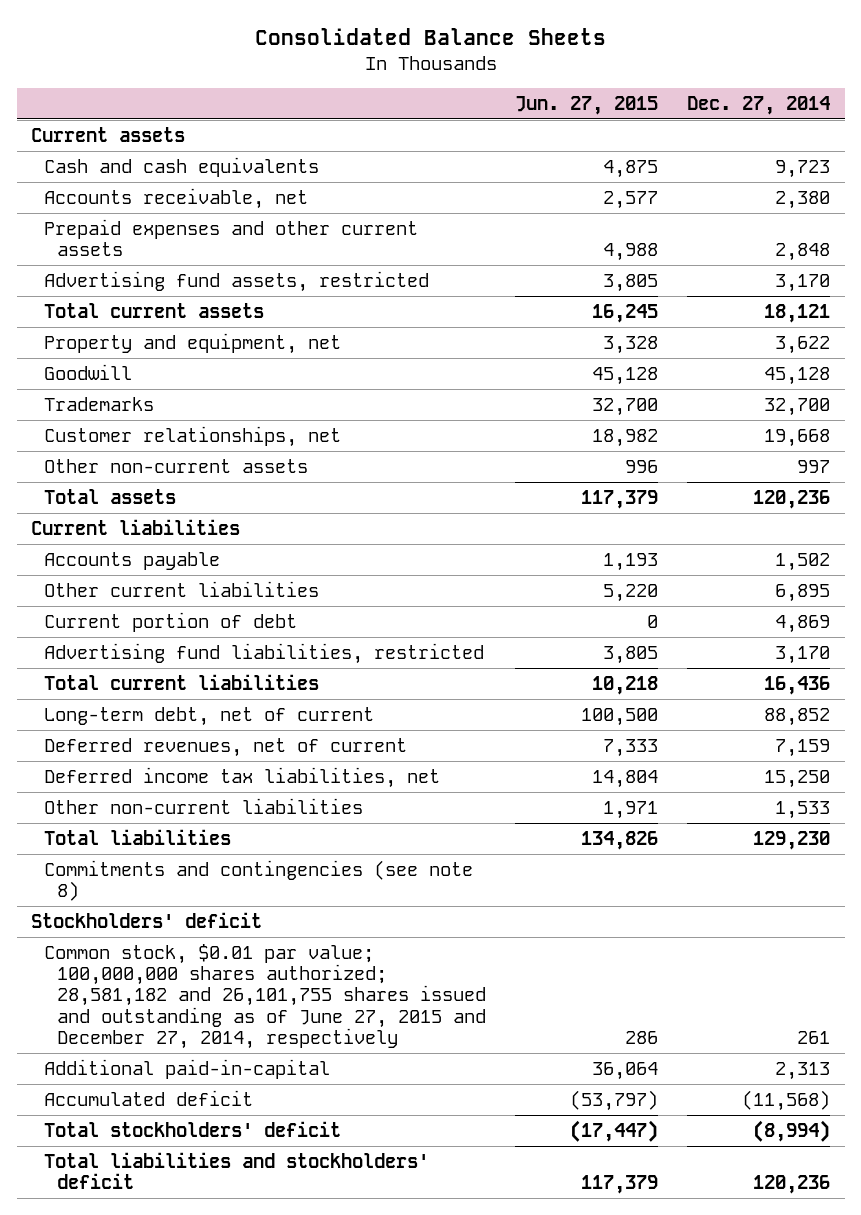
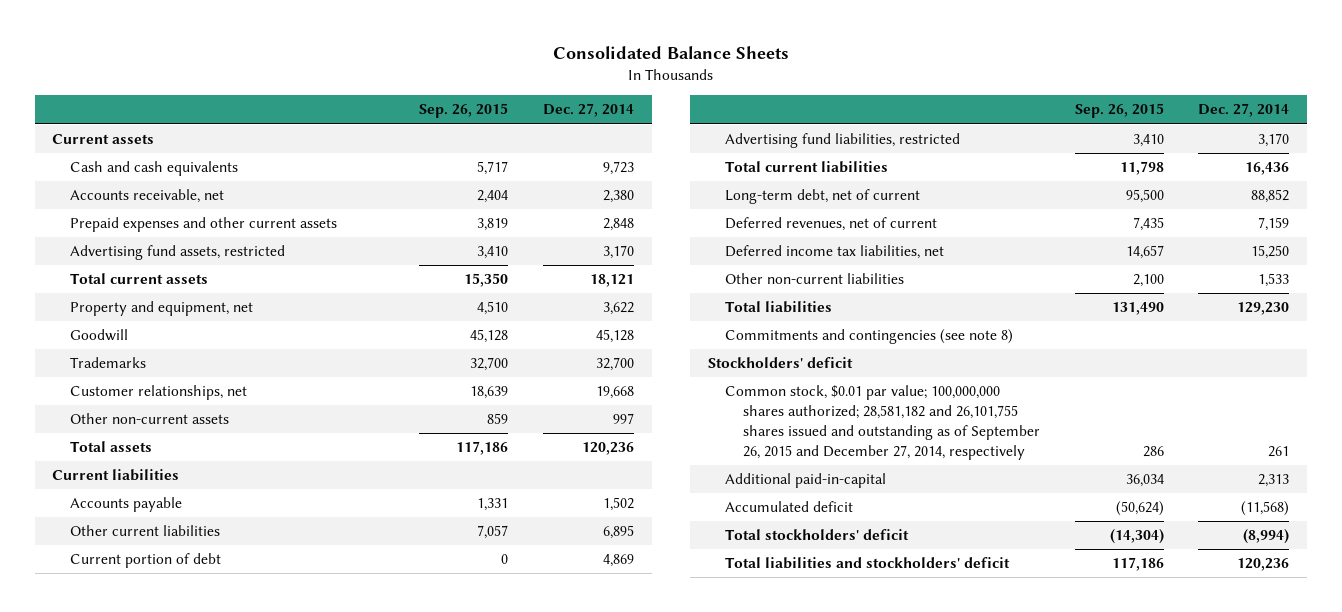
- | Jun. 27, 2015 | Dec. 27, 2014
+ | Sep. 26, 2015 | Dec. 27, 2014
- Common stock, $0.01 par value; 100,000,000 shares authorized; 28,581,182 and 26,101,755 shares issued and outstanding as of June 27, 2015 and December 27, 2014, respectively | 286 | 261
+ Common stock, $0.01 par value; 100,000,000 shares authorized; 28,581,182 and 26,101,755 shares issued and outstanding as of September 26, 2015 and December 27, 2014, respectively | 286 | 261

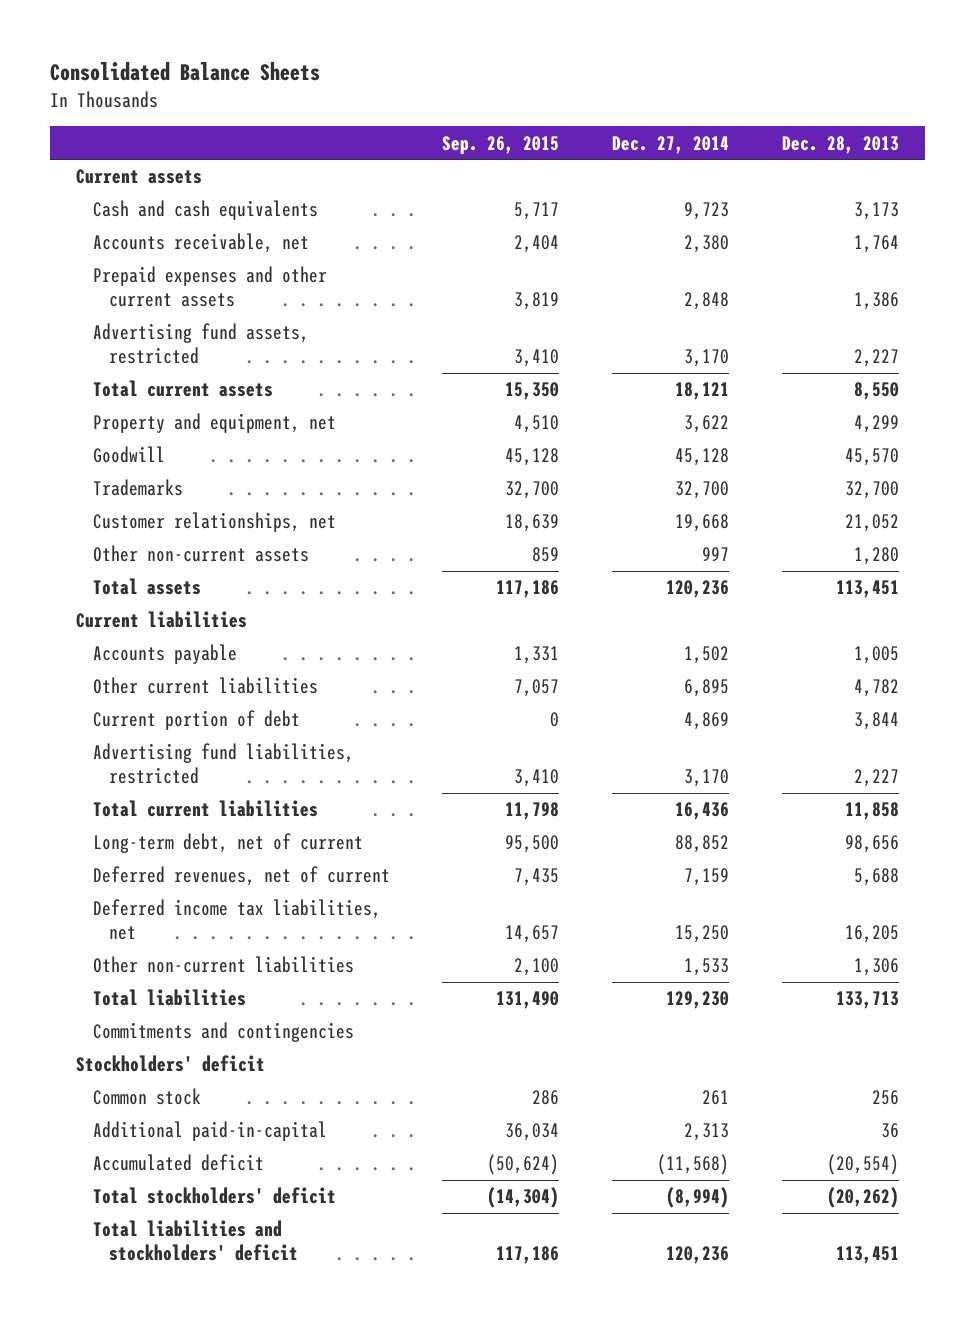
- | Sep. 26, 2015 | Dec. 27, 2014
+ | Sep. 26, 2015 | Dec. 27, 2014 | Dec. 28, 2013
- Commitments and contingencies (see note 8)
+ Commitments and contingencies
- Common stock, $0.01 par value; 100,000,000 shares authorized; 28,581,182 and 26,101,755 shares issued and outstanding as of September 26, 2015 and December 27, 2014, respectively | 286 | 261
+ Common stock | 286 | 261 | 256

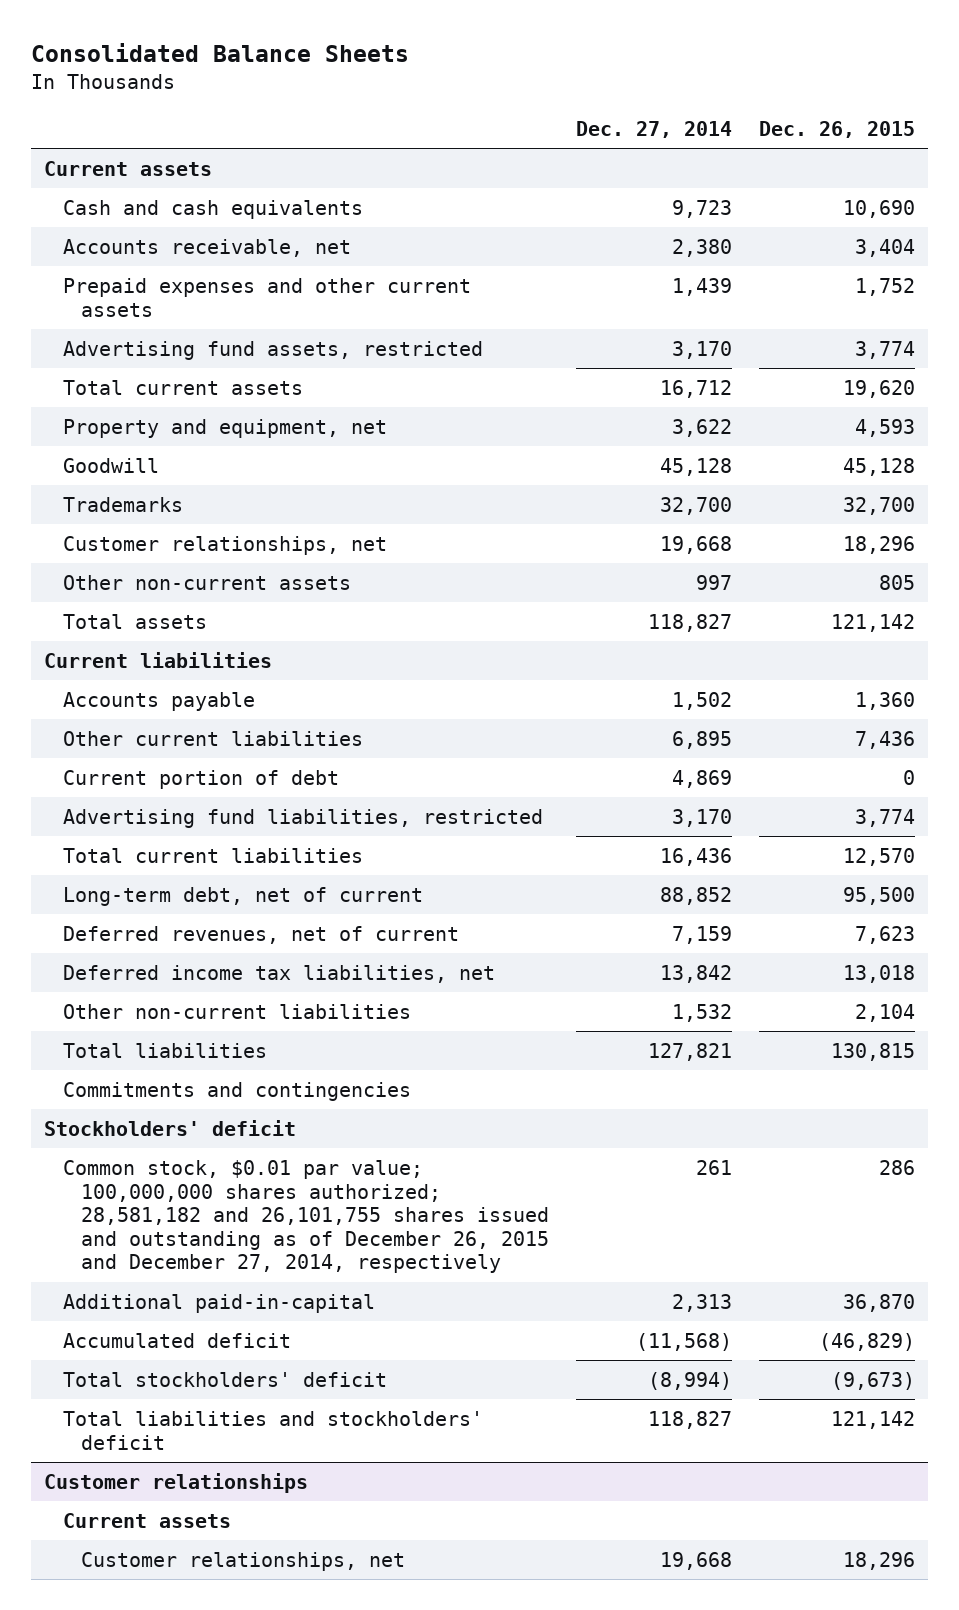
- | Sep. 26, 2015 | Dec. 27, 2014 | Dec. 28, 2013
+ | Dec. 27, 2014 | Dec. 26, 2015
- Prepaid expenses and other current assets | 3,819 | 2,848 | 1,386
+ Prepaid expenses and other current assets | 1,439 | 1,752
- Total current assets | 15,350 | 18,121 | 8,550
+ Total current assets | 16,712 | 19,620
- Total assets | 117,186 | 120,236 | 113,451
+ Total assets | 118,827 | 121,142
- Deferred income tax liabilities, net | 14,657 | 15,250 | 16,205
- Other non-current liabilities | 2,100 | 1,533 | 1,306
- Total liabilities | 131,490 | 129,230 | 133,713
+ Deferred income tax liabilities, net | 13,842 | 13,018
+ Other non-current liabilities | 1,532 | 2,104
+ Total liabilities | 127,821 | 130,815
- Common stock | 286 | 261 | 256
+ Common stock, $0.01 par value; 100,000,000 shares authorized; 28,581,182 and 26,101,755 shares issued and outstanding as of December 26, 2015 and December 27, 2014, respectively | 261 | 286
- Total liabilities and stockholders' deficit | 117,186 | 120,236 | 113,451
+ Total liabilities and stockholders' deficit | 118,827 | 121,142
+ Customer relationships
+ Current assets
+ Customer relationships, net | 19,668 | 18,296

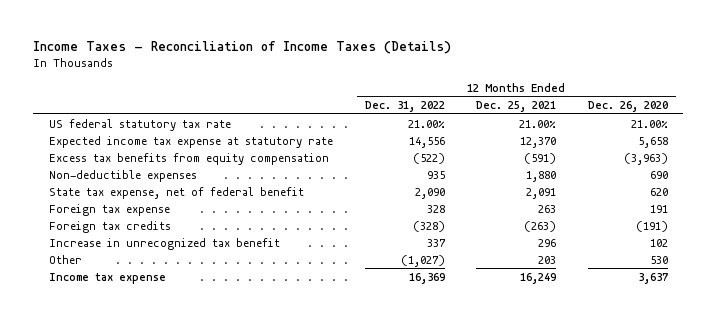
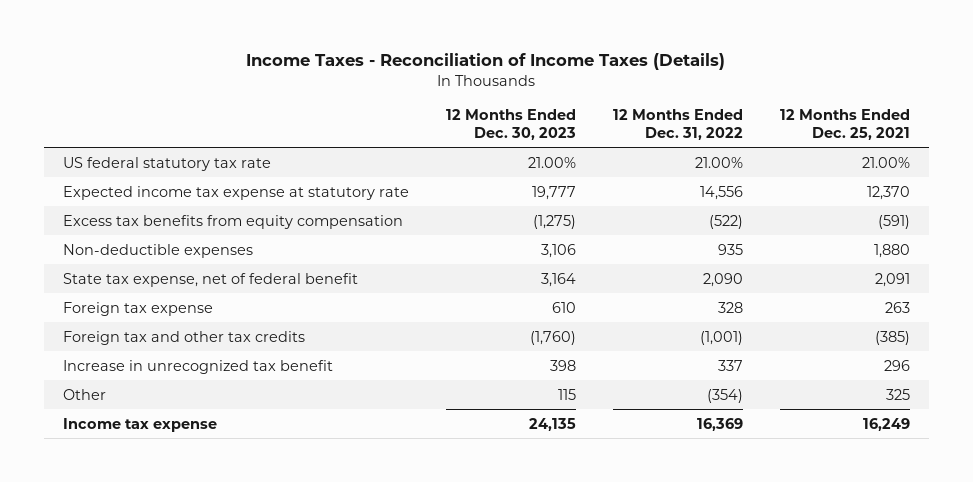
- | 12 Months Ended Dec. 31, 2022 | 12 Months Ended Dec. 25, 2021 | 12 Months Ended Dec. 26, 2020
+ | 12 Months Ended Dec. 30, 2023 | 12 Months Ended Dec. 31, 2022 | 12 Months Ended Dec. 25, 2021
- Foreign tax credits | (328) | (263) | (191)
+ Foreign tax and other tax credits | (1,760) | (1,001) | (385)
- Other | (1,027) | 203 | 530
+ Other | 115 | (354) | 325

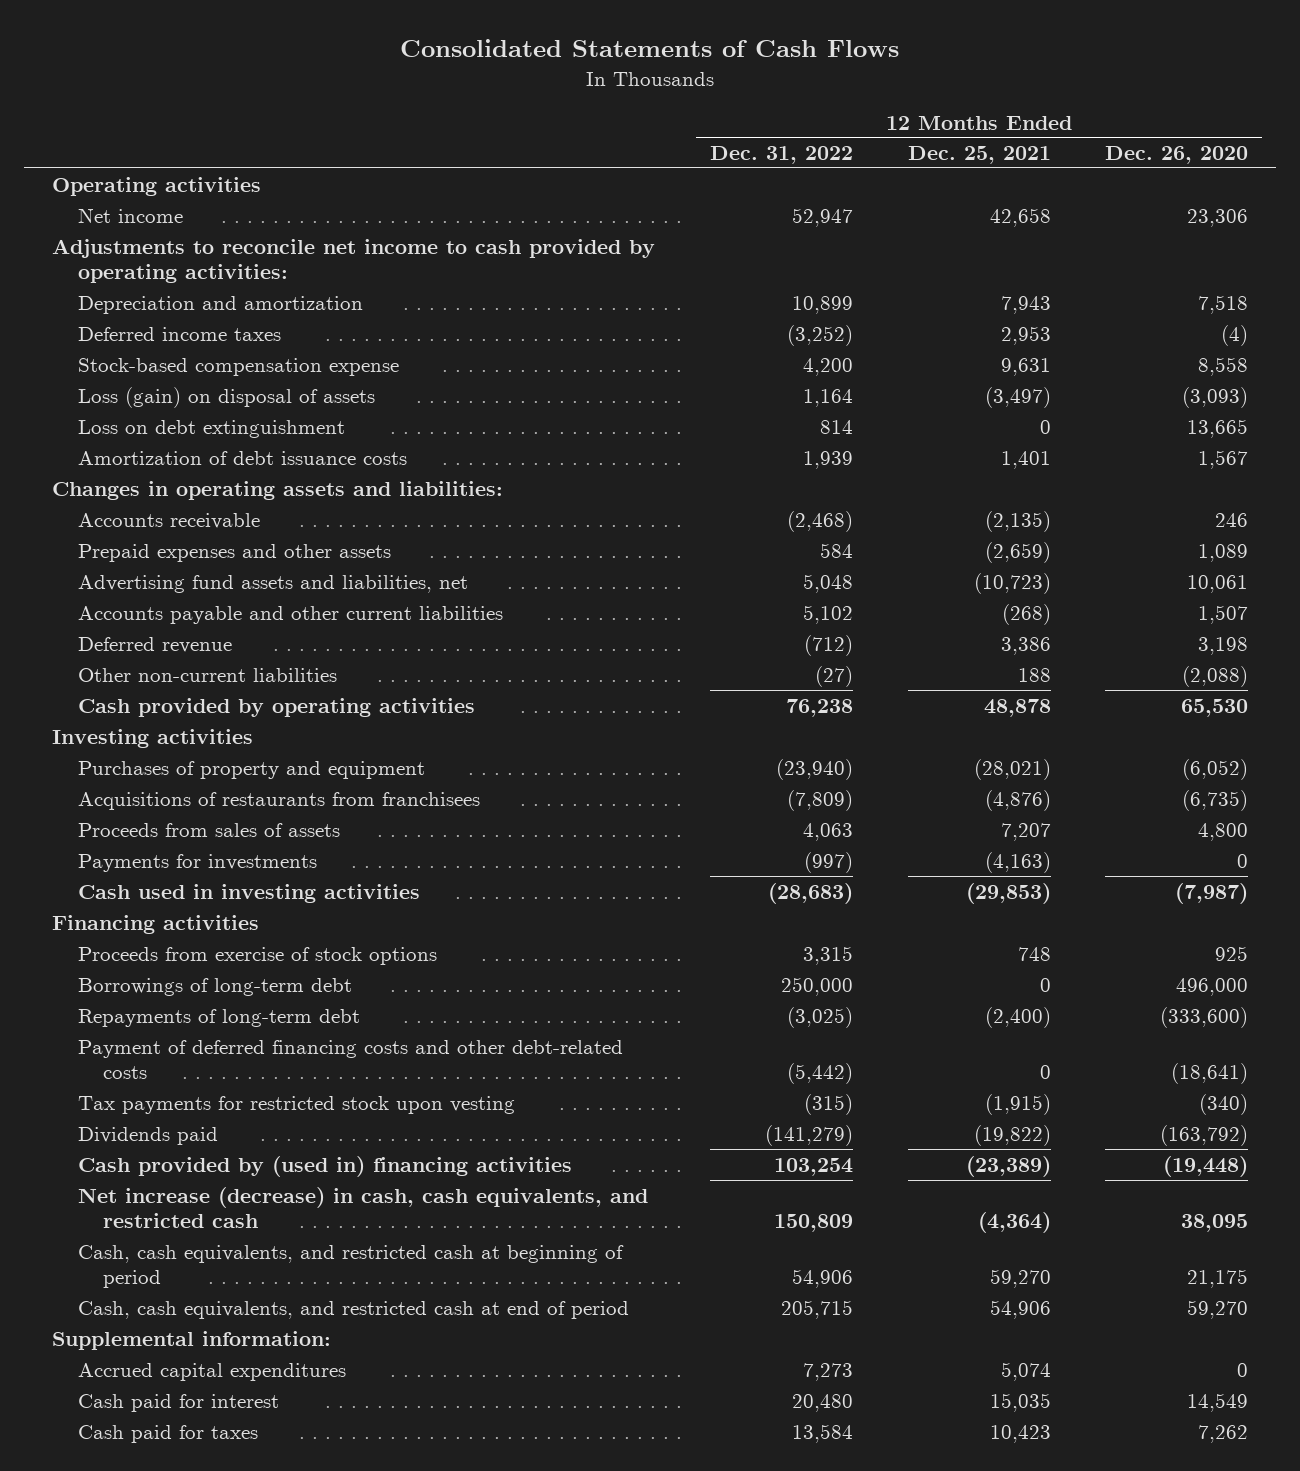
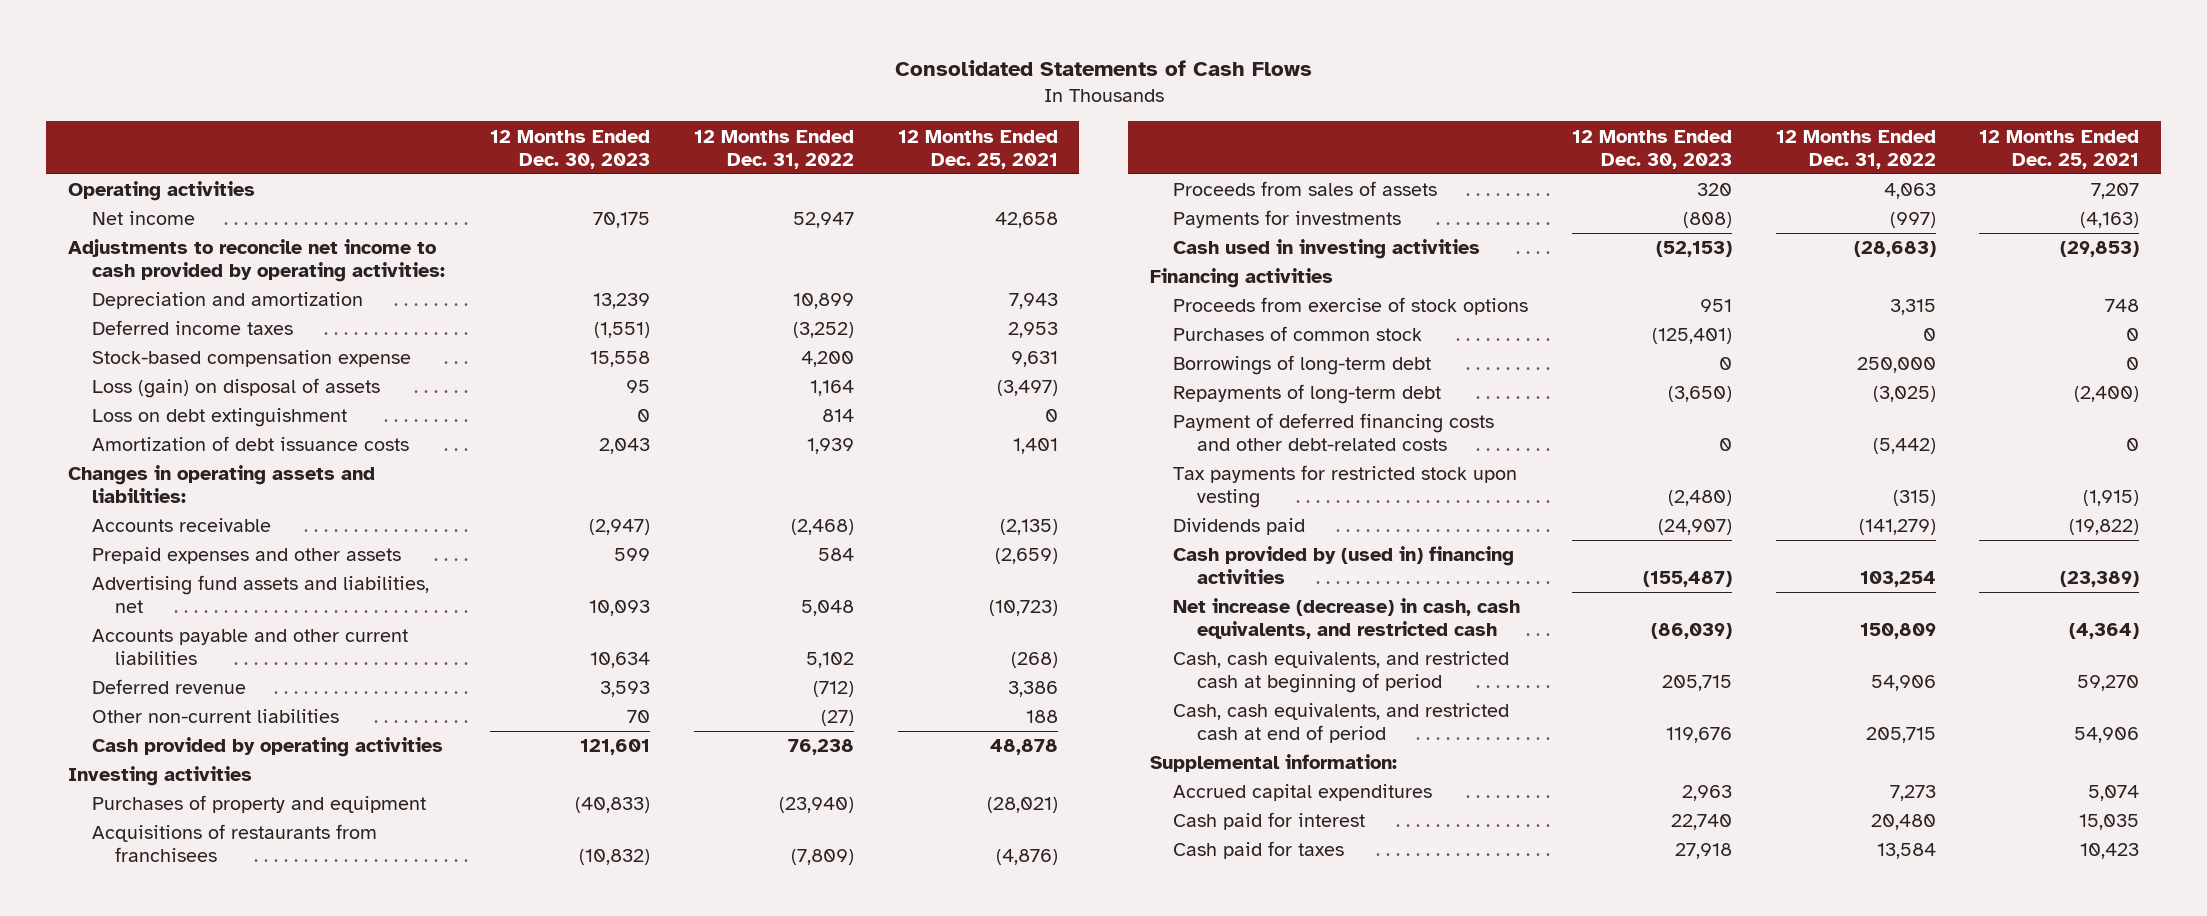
- | 12 Months Ended Dec. 31, 2022 | 12 Months Ended Dec. 25, 2021 | 12 Months Ended Dec. 26, 2020
+ | 12 Months Ended Dec. 30, 2023 | 12 Months Ended Dec. 31, 2022 | 12 Months Ended Dec. 25, 2021
+ Purchases of common stock | (125,401) | 0 | 0

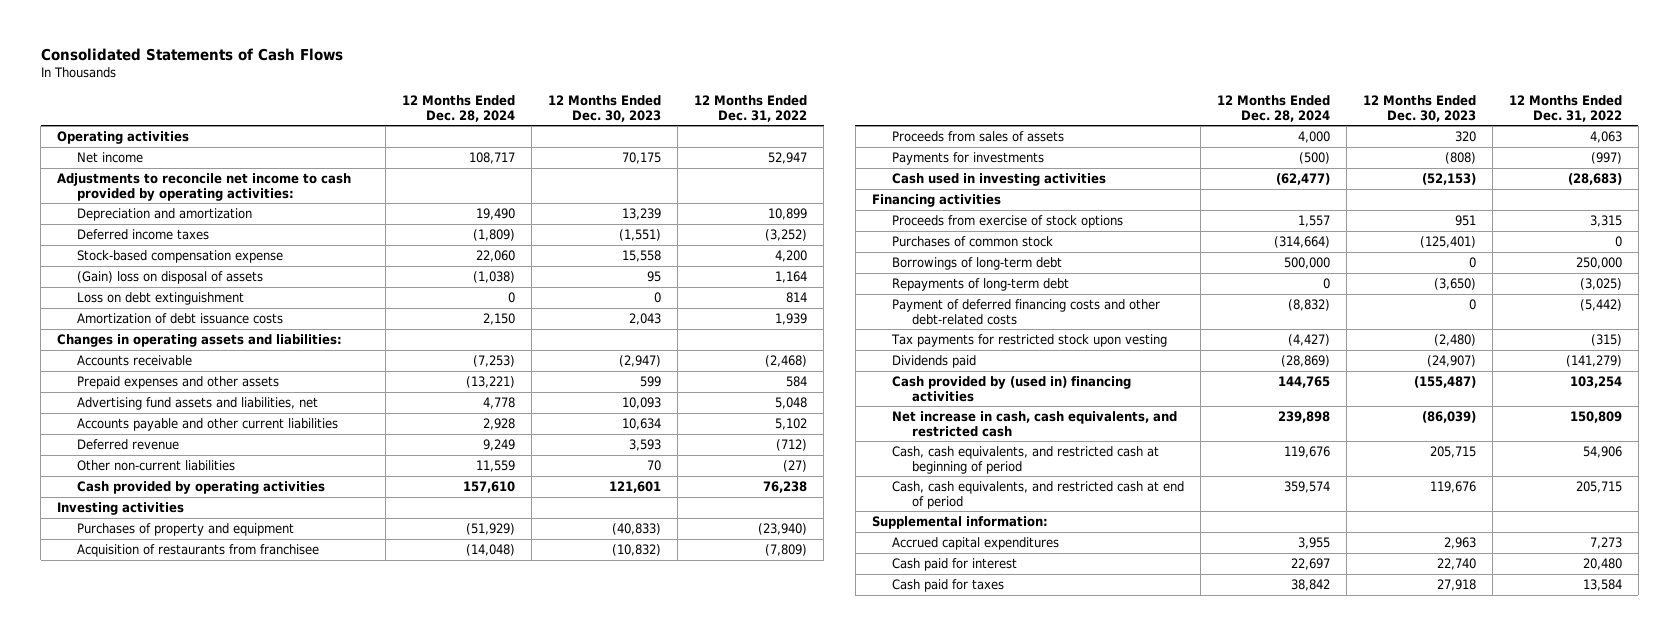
- | 12 Months Ended Dec. 30, 2023 | 12 Months Ended Dec. 31, 2022 | 12 Months Ended Dec. 25, 2021
+ | 12 Months Ended Dec. 28, 2024 | 12 Months Ended Dec. 30, 2023 | 12 Months Ended Dec. 31, 2022
- Loss (gain) on disposal of assets | 95 | 1,164 | (3,497)
+ (Gain) loss on disposal of assets | (1,038) | 95 | 1,164
- Acquisitions of restaurants from franchisees | (10,832) | (7,809) | (4,876)
+ Acquisition of restaurants from franchisee | (14,048) | (10,832) | (7,809)
- Net increase (decrease) in cash, cash equivalents, and restricted cash | (86,039) | 150,809 | (4,364)
+ Net increase in cash, cash equivalents, and restricted cash | 239,898 | (86,039) | 150,809

